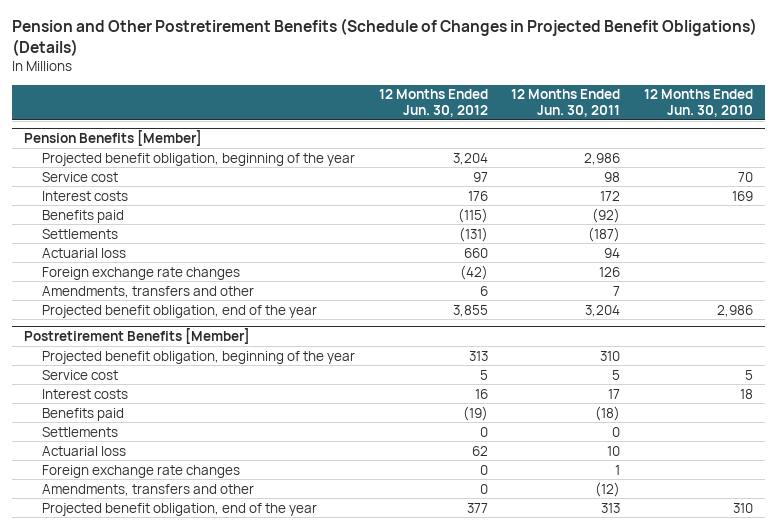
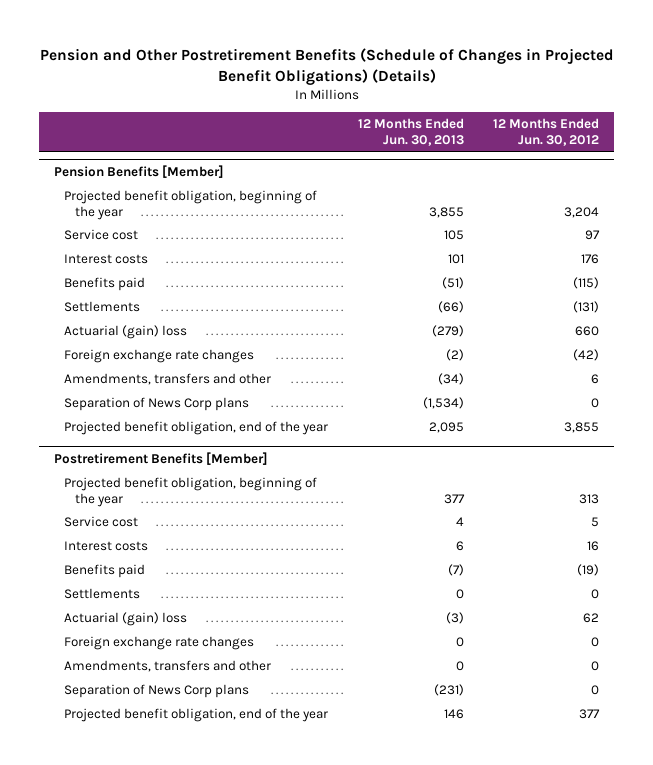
- | 12 Months Ended Jun. 30, 2012 | 12 Months Ended Jun. 30, 2011 | 12 Months Ended Jun. 30, 2010
+ | 12 Months Ended Jun. 30, 2013 | 12 Months Ended Jun. 30, 2012
@ Pension Benefits [Member]
- Actuarial loss | 660 | 94 |
+ Actuarial (gain) loss | (279) | 660
+ Separation of News Corp plans | (1,534) | 0
@ Postretirement Benefits [Member]
- Actuarial loss | 62 | 10 |
+ Actuarial (gain) loss | (3) | 62
+ Separation of News Corp plans | (231) | 0

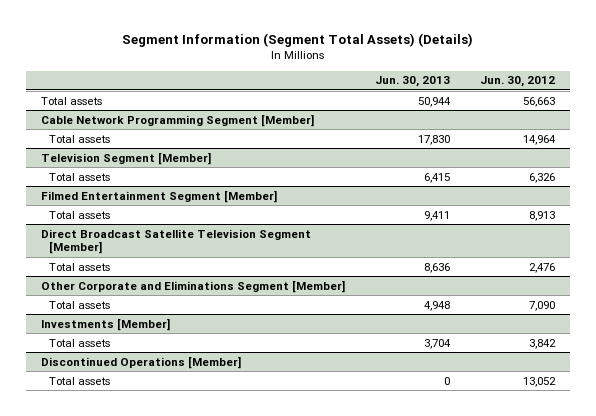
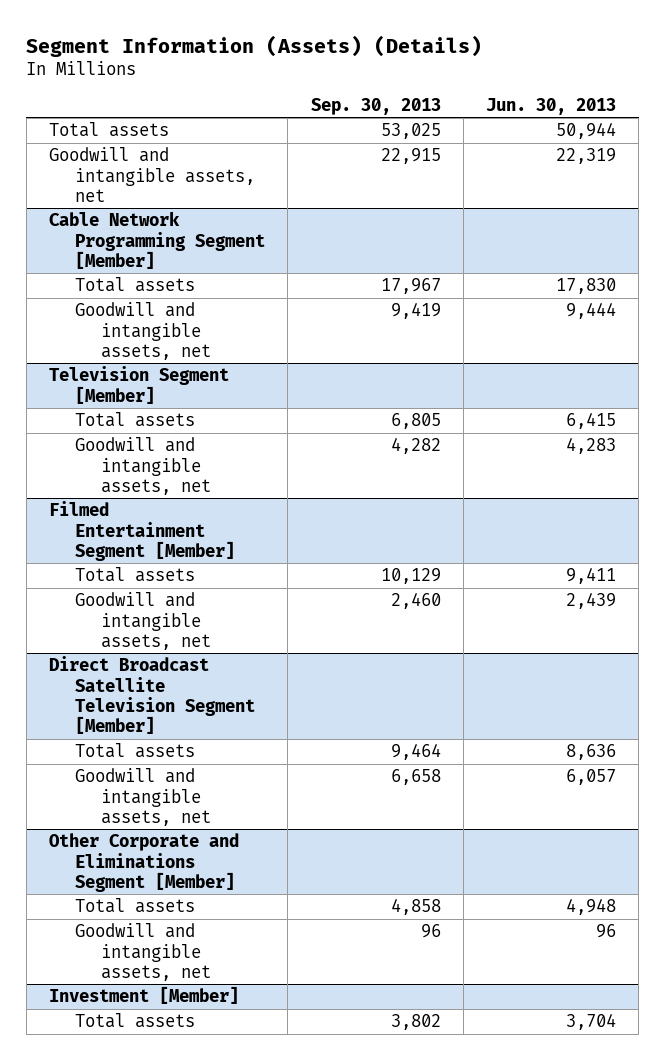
- Segment Information (Segment Total Assets) (Details)
+ Segment Information (Assets) (Details)
- | Jun. 30, 2013 | Jun. 30, 2012
+ | Sep. 30, 2013 | Jun. 30, 2013
+ Goodwill and intangible assets, net | 22,915 | 22,319
@ Cable Network Programming Segment [Member]
+ Goodwill and intangible assets, net | 9,419 | 9,444
@ Television Segment [Member]
+ Goodwill and intangible assets, net | 4,282 | 4,283
@ Filmed Entertainment Segment [Member]
+ Goodwill and intangible assets, net | 2,460 | 2,439
@ Direct Broadcast Satellite Television Segment [Member]
+ Goodwill and intangible assets, net | 6,658 | 6,057
- Investments [Member]
@ Other Corporate and Eliminations Segment [Member]
+ Goodwill and intangible assets, net | 96 | 96
+ Investment [Member]
- Discontinued Operations [Member]
- Total assets | 0 | 13,052

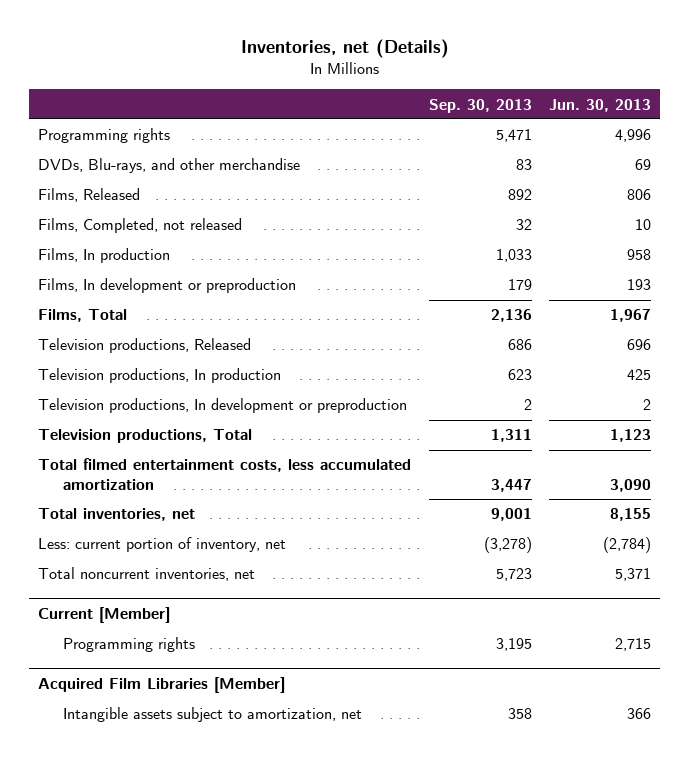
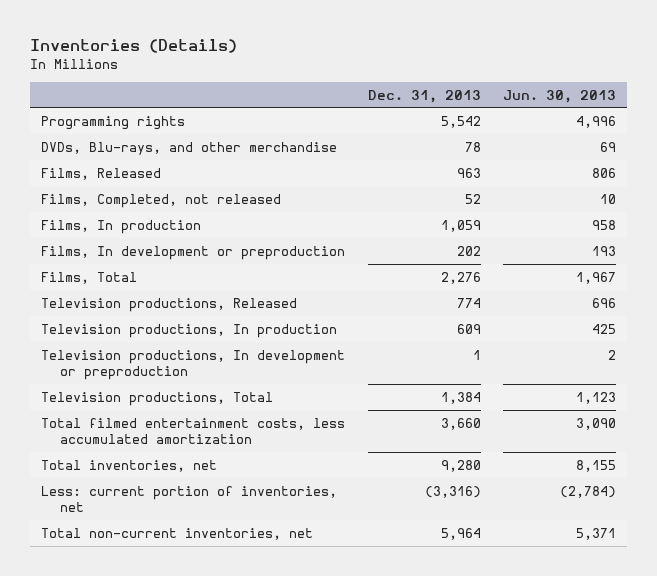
- Inventories, net (Details)
+ Inventories (Details)
- | Sep. 30, 2013 | Jun. 30, 2013
+ | Dec. 31, 2013 | Jun. 30, 2013
- Less: current portion of inventory, net | (3,278) | (2,784)
- Total noncurrent inventories, net | 5,723 | 5,371
- Current [Member]
- Programming rights | 3,195 | 2,715
- Acquired Film Libraries [Member]
- Intangible assets subject to amortization, net | 358 | 366
+ Less: current portion of inventories, net | (3,316) | (2,784)
+ Total non-current inventories, net | 5,964 | 5,371

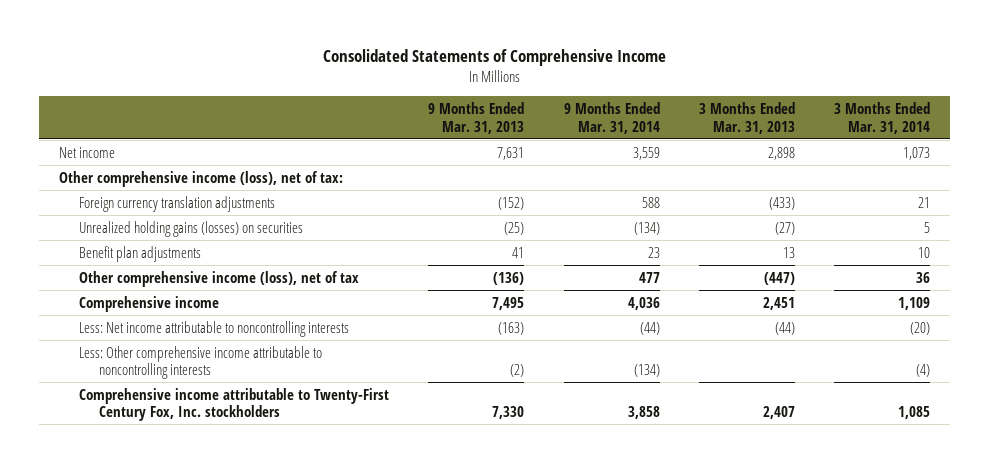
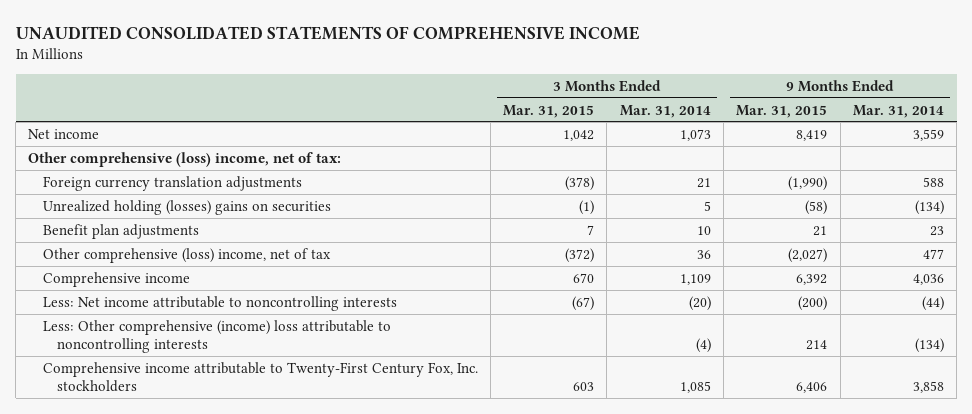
- Consolidated Statements of Comprehensive Income
+ UNAUDITED CONSOLIDATED STATEMENTS OF COMPREHENSIVE INCOME
- | 9 Months Ended Mar. 31, 2013 | 9 Months Ended Mar. 31, 2014 | 3 Months Ended Mar. 31, 2013 | 3 Months Ended Mar. 31, 2014
+ | 3 Months Ended Mar. 31, 2015 | 3 Months Ended Mar. 31, 2014 | 9 Months Ended Mar. 31, 2015 | 9 Months Ended Mar. 31, 2014
- Other comprehensive income (loss), net of tax:
+ Other comprehensive (loss) income, net of tax:
- Unrealized holding gains (losses) on securities | (25) | (134) | (27) | 5
+ Unrealized holding (losses) gains on securities | (1) | 5 | (58) | (134)
- Other comprehensive income (loss), net of tax | (136) | 477 | (447) | 36
+ Other comprehensive (loss) income, net of tax | (372) | 36 | (2,027) | 477
- Less: Other comprehensive income attributable to noncontrolling interests | (2) | (134) | | (4)
+ Less: Other comprehensive (income) loss attributable to noncontrolling interests | | (4) | 214 | (134)

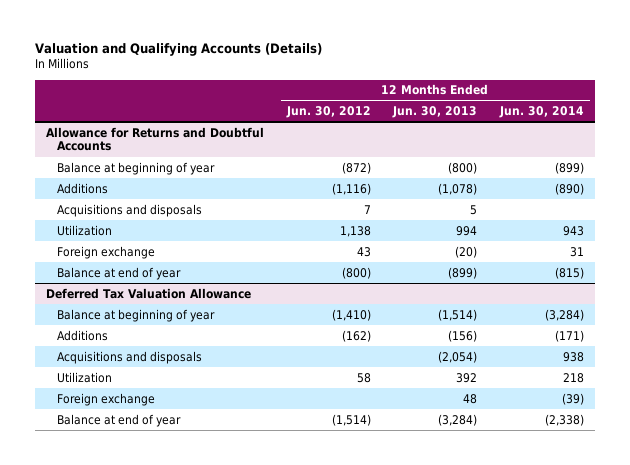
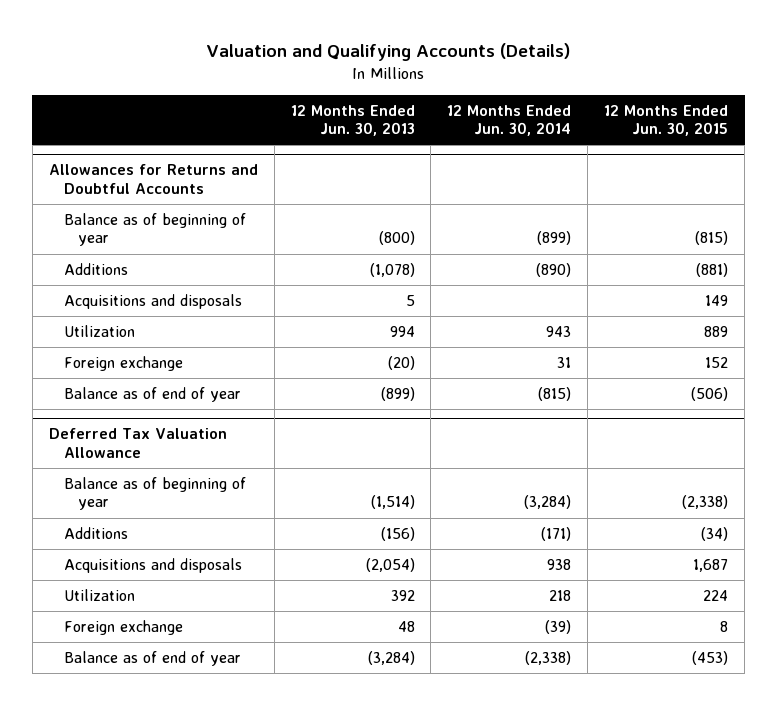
- | 12 Months Ended Jun. 30, 2012 | 12 Months Ended Jun. 30, 2013 | 12 Months Ended Jun. 30, 2014
+ | 12 Months Ended Jun. 30, 2013 | 12 Months Ended Jun. 30, 2014 | 12 Months Ended Jun. 30, 2015
- Allowance for Returns and Doubtful Accounts
- Balance at beginning of year | (872) | (800) | (899)
+ Allowances for Returns and Doubtful Accounts
+ Balance as of beginning of year | (800) | (899) | (815)
- Balance at end of year | (800) | (899) | (815)
+ Balance as of end of year | (899) | (815) | (506)
@ Deferred Tax Valuation Allowance
- Balance at beginning of year | (1,410) | (1,514) | (3,284)
+ Balance as of beginning of year | (1,514) | (3,284) | (2,338)
- Balance at end of year | (1,514) | (3,284) | (2,338)
+ Balance as of end of year | (3,284) | (2,338) | (453)

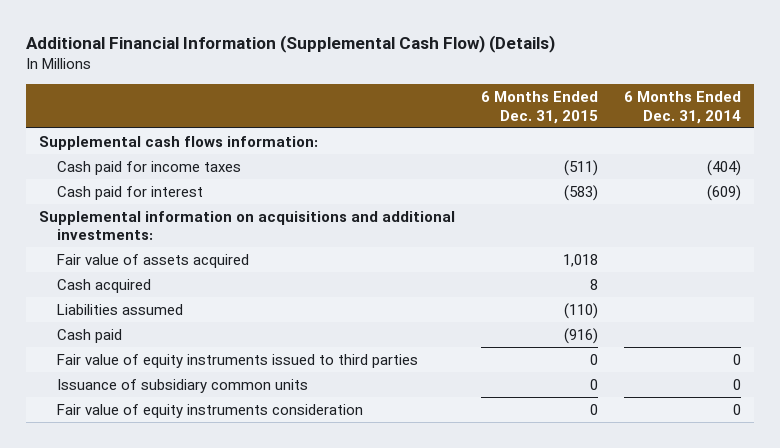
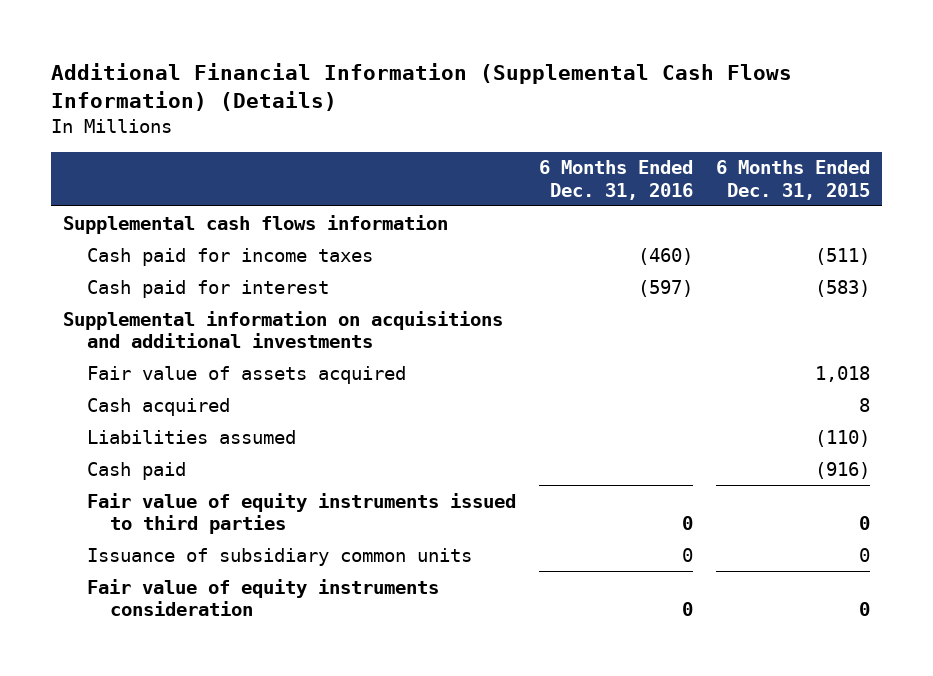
- Additional Financial Information (Supplemental Cash Flow) (Details)
+ Additional Financial Information (Supplemental Cash Flows Information) (Details)
- | 6 Months Ended Dec. 31, 2015 | 6 Months Ended Dec. 31, 2014
+ | 6 Months Ended Dec. 31, 2016 | 6 Months Ended Dec. 31, 2015
- Supplemental cash flows information:
+ Supplemental cash flows information
- Supplemental information on acquisitions and additional investments:
+ Supplemental information on acquisitions and additional investments

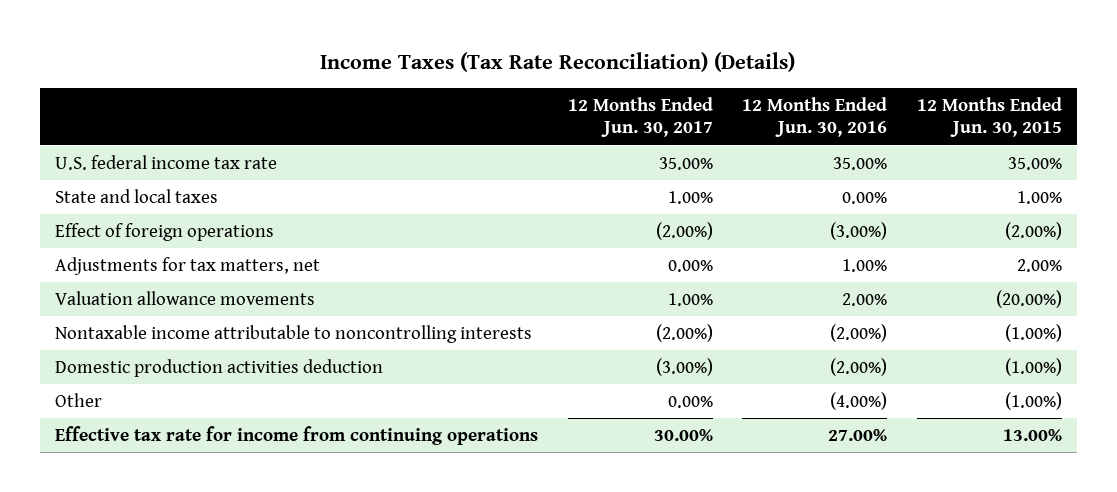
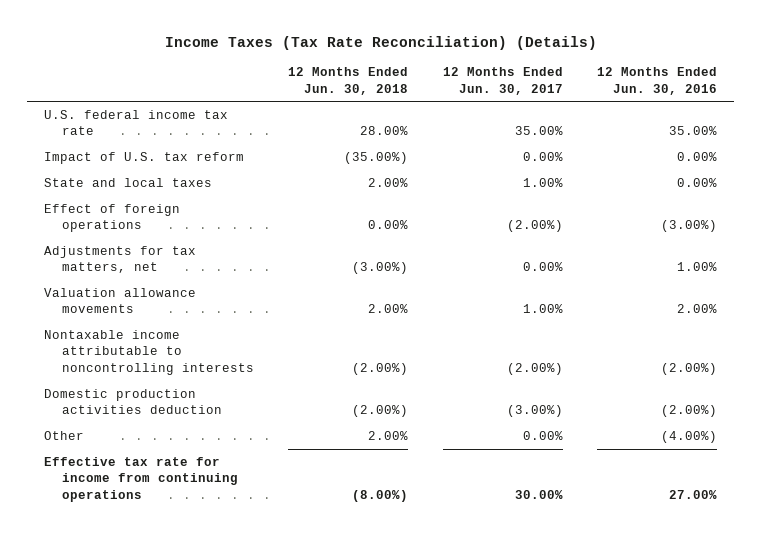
- | 12 Months Ended Jun. 30, 2017 | 12 Months Ended Jun. 30, 2016 | 12 Months Ended Jun. 30, 2015
+ | 12 Months Ended Jun. 30, 2018 | 12 Months Ended Jun. 30, 2017 | 12 Months Ended Jun. 30, 2016
+ Impact of U.S. tax reform | (35.00%) | 0.00% | 0.00%

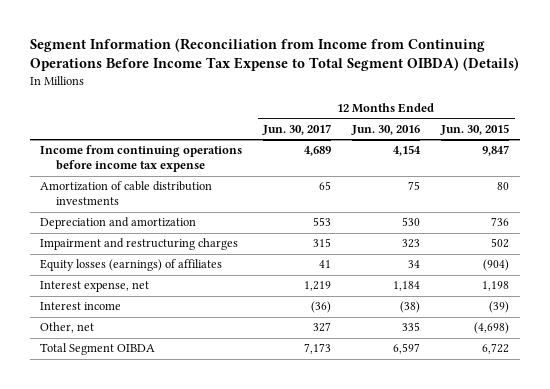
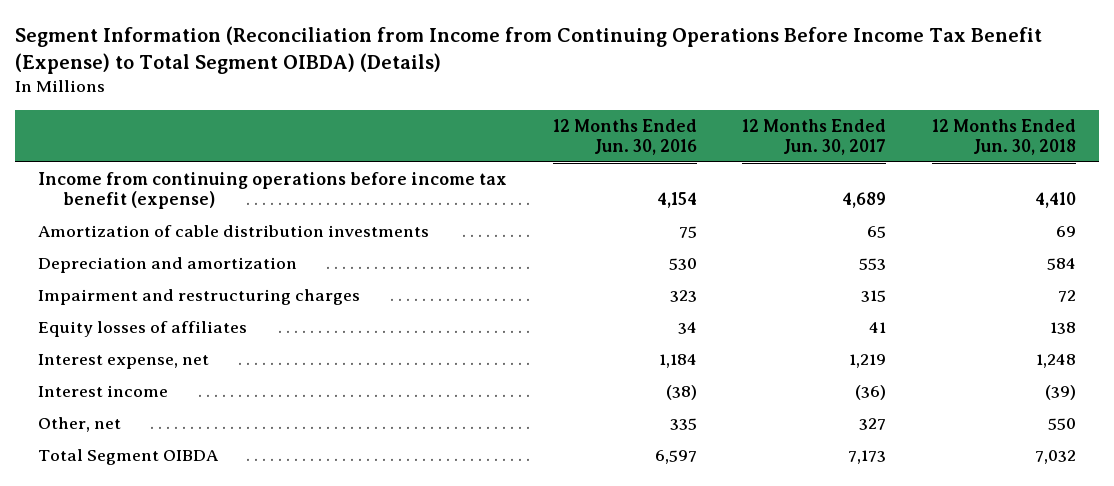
- Segment Information (Reconciliation from Income from Continuing Operations Before Income Tax Expense to Total Segment OIBDA) (Details)
+ Segment Information (Reconciliation from Income from Continuing Operations Before Income Tax Benefit (Expense) to Total Segment OIBDA) (Details)
- | 12 Months Ended Jun. 30, 2017 | 12 Months Ended Jun. 30, 2016 | 12 Months Ended Jun. 30, 2015
+ | 12 Months Ended Jun. 30, 2016 | 12 Months Ended Jun. 30, 2017 | 12 Months Ended Jun. 30, 2018
- Income from continuing operations before income tax expense | 4,689 | 4,154 | 9,847
+ Income from continuing operations before income tax benefit (expense) | 4,154 | 4,689 | 4,410
- Equity losses (earnings) of affiliates | 41 | 34 | (904)
+ Equity losses of affiliates | 34 | 41 | 138

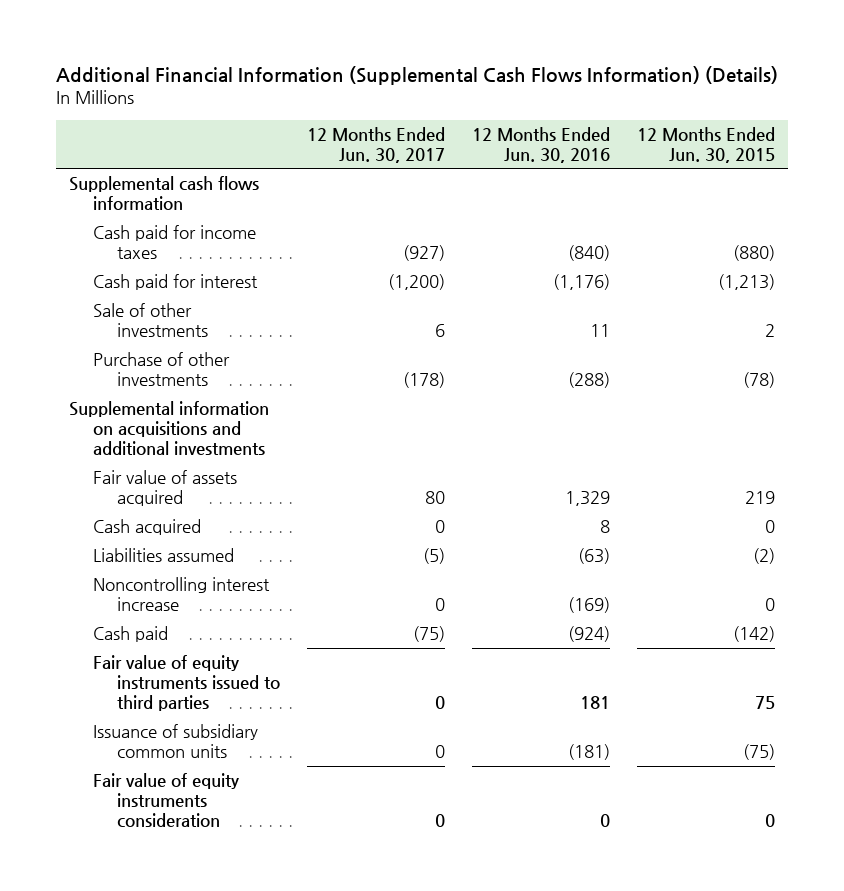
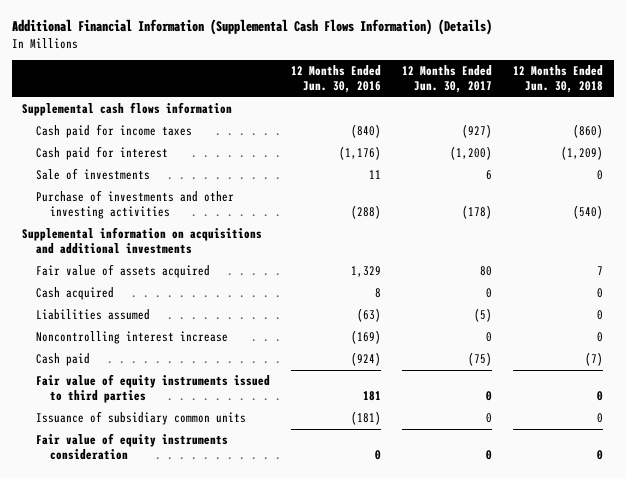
- | 12 Months Ended Jun. 30, 2017 | 12 Months Ended Jun. 30, 2016 | 12 Months Ended Jun. 30, 2015
+ | 12 Months Ended Jun. 30, 2016 | 12 Months Ended Jun. 30, 2017 | 12 Months Ended Jun. 30, 2018
- Sale of other investments | 6 | 11 | 2
- Purchase of other investments | (178) | (288) | (78)
+ Sale of investments | 11 | 6 | 0
+ Purchase of investments and other investing activities | (288) | (178) | (540)

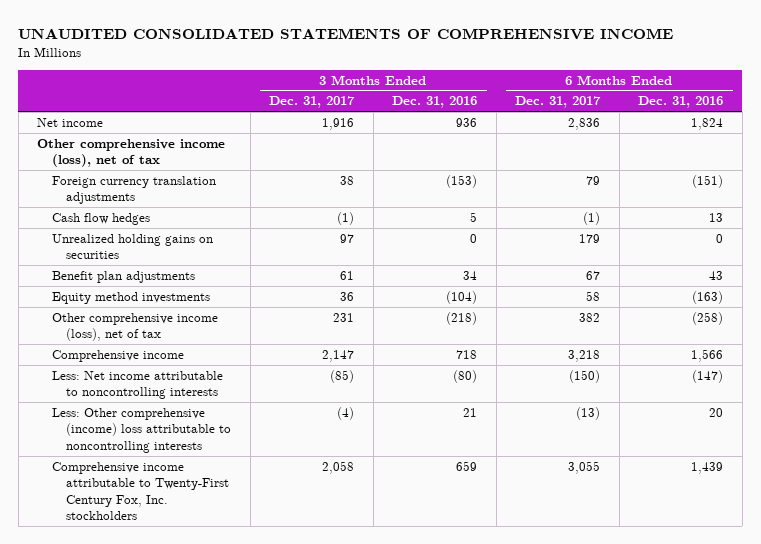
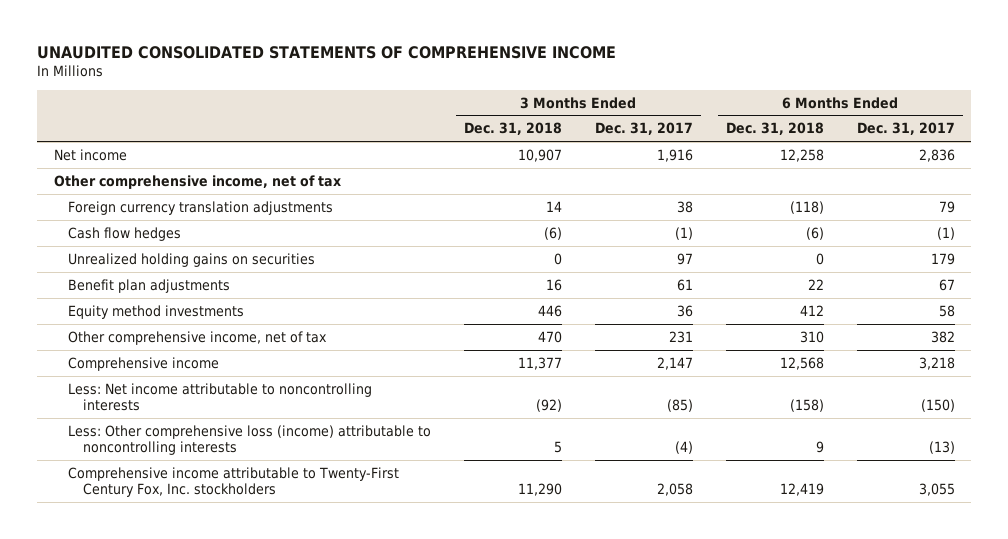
- | 3 Months Ended Dec. 31, 2017 | 3 Months Ended Dec. 31, 2016 | 6 Months Ended Dec. 31, 2017 | 6 Months Ended Dec. 31, 2016
+ | 3 Months Ended Dec. 31, 2018 | 3 Months Ended Dec. 31, 2017 | 6 Months Ended Dec. 31, 2018 | 6 Months Ended Dec. 31, 2017
- Other comprehensive income (loss), net of tax
+ Other comprehensive income, net of tax
- Other comprehensive income (loss), net of tax | 231 | (218) | 382 | (258)
+ Other comprehensive income, net of tax | 470 | 231 | 310 | 382
- Less: Other comprehensive (income) loss attributable to noncontrolling interests | (4) | 21 | (13) | 20
+ Less: Other comprehensive loss (income) attributable to noncontrolling interests | 5 | (4) | 9 | (13)

